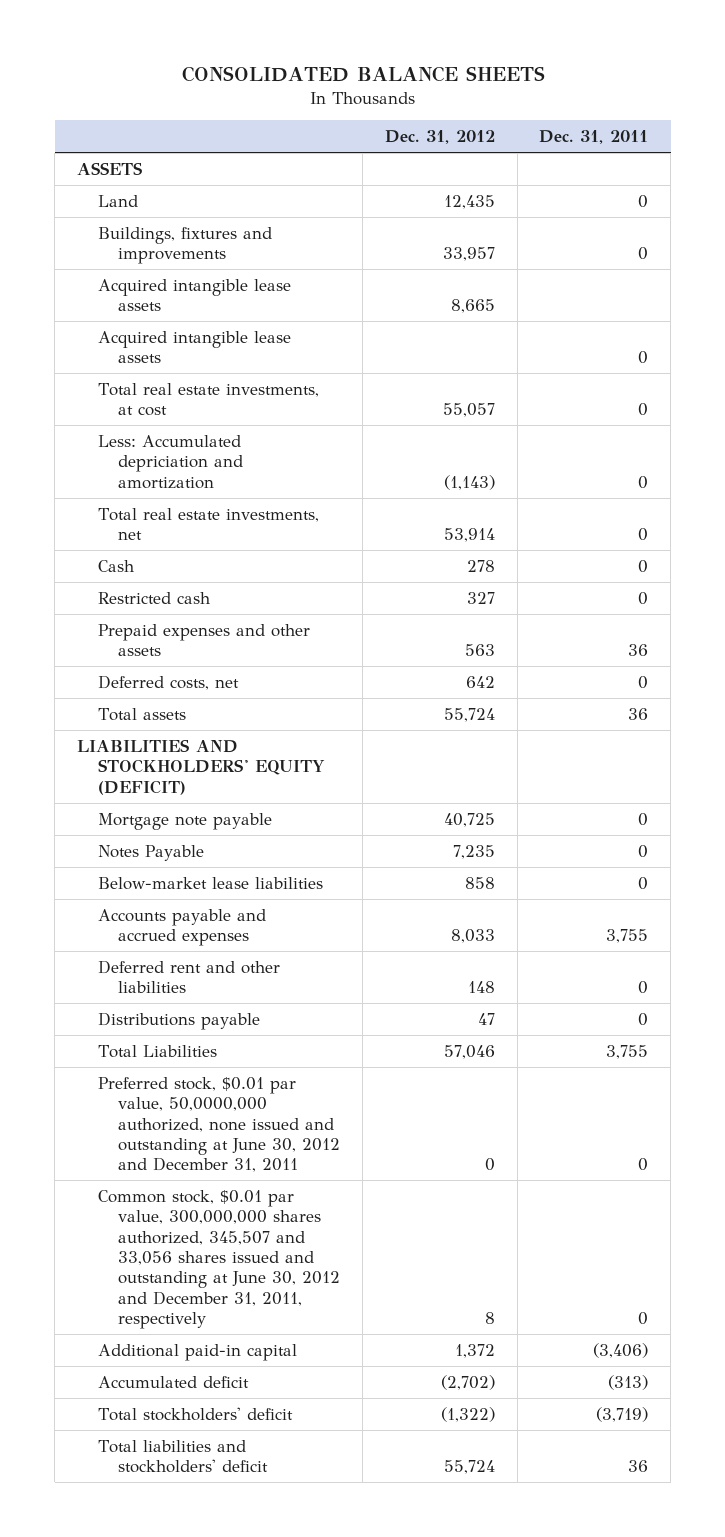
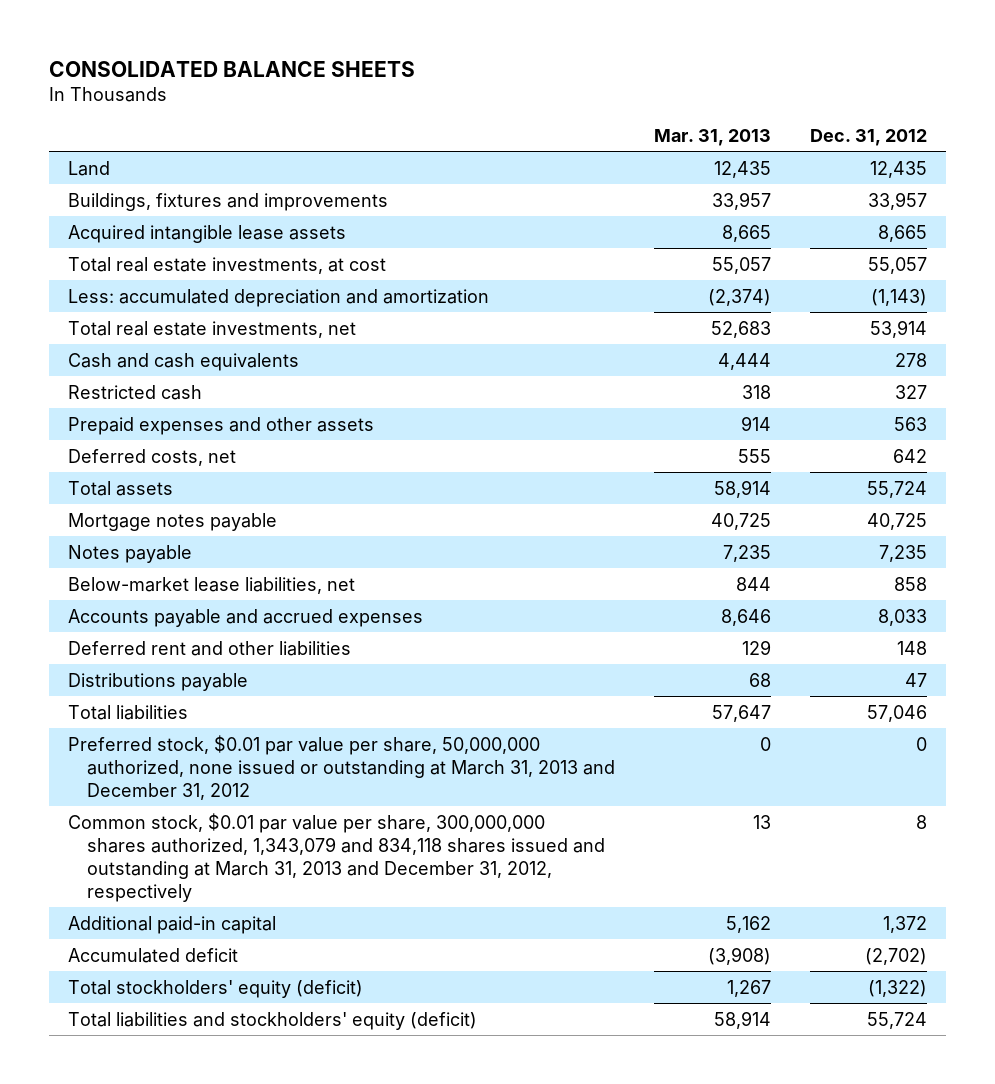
- | Dec. 31, 2012 | Dec. 31, 2011
+ | Mar. 31, 2013 | Dec. 31, 2012
- ASSETS
- Acquired intangible lease assets | | 0
- Less: Accumulated depriciation and amortization | (1,143) | 0
+ Less: accumulated depreciation and amortization | (2,374) | (1,143)
- Cash | 278 | 0
+ Cash and cash equivalents | 4,444 | 278
- LIABILITIES AND STOCKHOLDERS' EQUITY (DEFICIT)
- Mortgage note payable | 40,725 | 0
- Notes Payable | 7,235 | 0
- Below-market lease liabilities | 858 | 0
+ Mortgage notes payable | 40,725 | 40,725
+ Notes payable | 7,235 | 7,235
+ Below-market lease liabilities, net | 844 | 858
- Total Liabilities | 57,046 | 3,755
- Preferred stock, $0.01 par value, 50,0000,000 authorized, none issued and outstanding at June 30, 2012 and December 31, 2011 | 0 | 0
- Common stock, $0.01 par value, 300,000,000 shares authorized, 345,507 and 33,056 shares issued and outstanding at June 30, 2012 and December 31, 2011, respectively | 8 | 0
+ Total liabilities | 57,647 | 57,046
+ Preferred stock, $0.01 par value per share, 50,000,000 authorized, none issued or outstanding at March 31, 2013 and December 31, 2012 | 0 | 0
+ Common stock, $0.01 par value per share, 300,000,000 shares authorized, 1,343,079 and 834,118 shares issued and outstanding at March 31, 2013 and December 31, 2012, respectively | 13 | 8
- Total stockholders' deficit | (1,322) | (3,719)
- Total liabilities and stockholders' deficit | 55,724 | 36
+ Total stockholders' equity (deficit) | 1,267 | (1,322)
+ Total liabilities and stockholders' equity (deficit) | 58,914 | 55,724

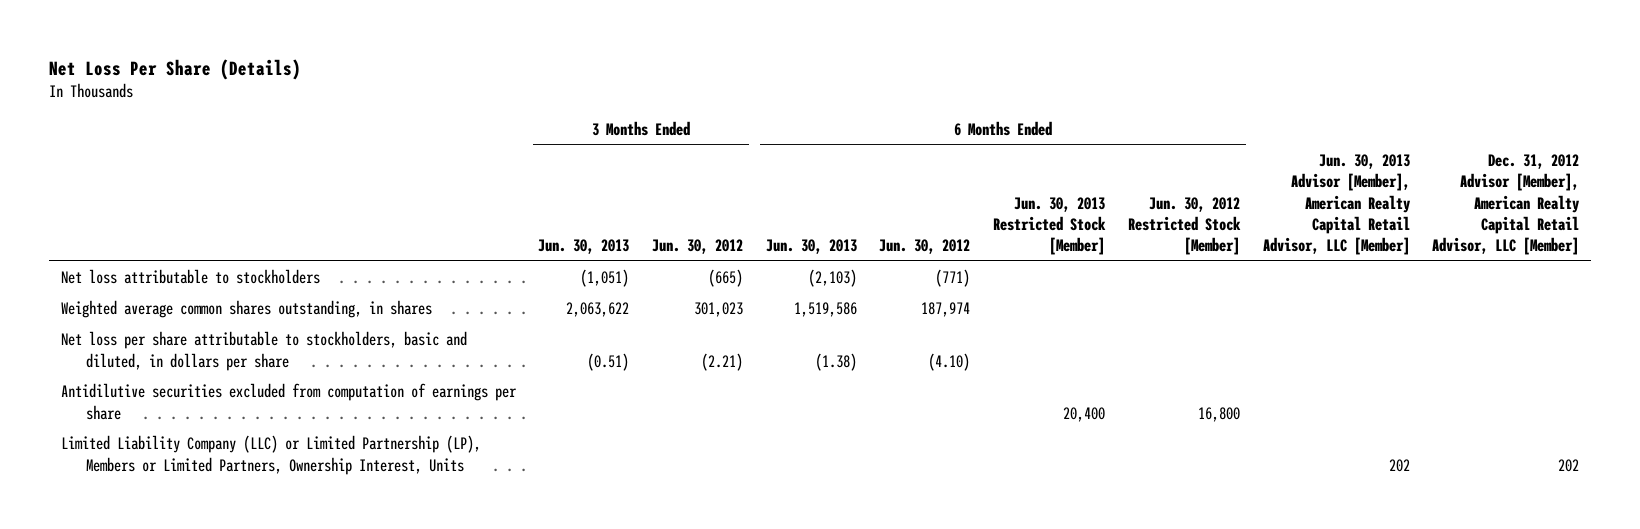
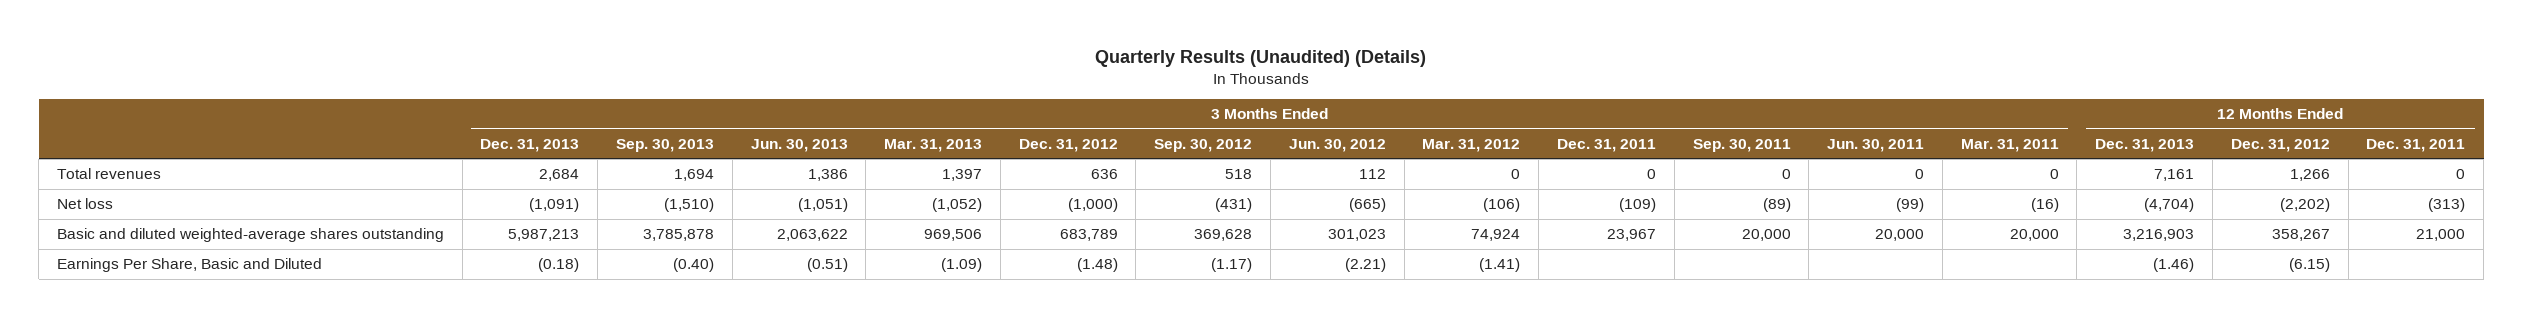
- Net Loss Per Share (Details)
+ Quarterly Results (Unaudited) (Details)
- | 3 Months Ended Jun. 30, 2013 | 3 Months Ended Jun. 30, 2012 | 6 Months Ended Jun. 30, 2013 | 6 Months Ended Jun. 30, 2012 | 6 Months Ended Jun. 30, 2013 Restricted Stock [Member] | 6 Months Ended Jun. 30, 2012 Restricted Stock [Member] | Jun. 30, 2013 Advisor [Member], American Realty Capital Retail Advisor, LLC [Member] | Dec. 31, 2012 Advisor [Member], American Realty Capital Retail Advisor, LLC [Member]
+ | 3 Months Ended Dec. 31, 2013 | 3 Months Ended Sep. 30, 2013 | 3 Months Ended Jun. 30, 2013 | 3 Months Ended Mar. 31, 2013 | 3 Months Ended Dec. 31, 2012 | 3 Months Ended Sep. 30, 2012 | 3 Months Ended Jun. 30, 2012 | 3 Months Ended Mar. 31, 2012 | 3 Months Ended Dec. 31, 2011 | 3 Months Ended Sep. 30, 2011 | 3 Months Ended Jun. 30, 2011 | 3 Months Ended Mar. 31, 2011 | 12 Months Ended Dec. 31, 2013 | 12 Months Ended Dec. 31, 2012 | 12 Months Ended Dec. 31, 2011
- Net loss attributable to stockholders | (1,051) | (665) | (2,103) | (771) | | | |
- Weighted average common shares outstanding, in shares | 2,063,622 | 301,023 | 1,519,586 | 187,974 | | | |
- Net loss per share attributable to stockholders, basic and diluted, in dollars per share | (0.51) | (2.21) | (1.38) | (4.10) | | | |
- Antidilutive securities excluded from computation of earnings per share | | | | | 20,400 | 16,800 | |
- Limited Liability Company (LLC) or Limited Partnership (LP), Members or Limited Partners, Ownership Interest, Units | | | | | | | 202 | 202
+ Total revenues | 2,684 | 1,694 | 1,386 | 1,397 | 636 | 518 | 112 | 0 | 0 | 0 | 0 | 0 | 7,161 | 1,266 | 0
+ Net loss | (1,091) | (1,510) | (1,051) | (1,052) | (1,000) | (431) | (665) | (106) | (109) | (89) | (99) | (16) | (4,704) | (2,202) | (313)
+ Basic and diluted weighted-average shares outstanding | 5,987,213 | 3,785,878 | 2,063,622 | 969,506 | 683,789 | 369,628 | 301,023 | 74,924 | 23,967 | 20,000 | 20,000 | 20,000 | 3,216,903 | 358,267 | 21,000
+ Earnings Per Share, Basic and Diluted | (0.18) | (0.40) | (0.51) | (1.09) | (1.48) | (1.17) | (2.21) | (1.41) | | | | | (1.46) | (6.15) |

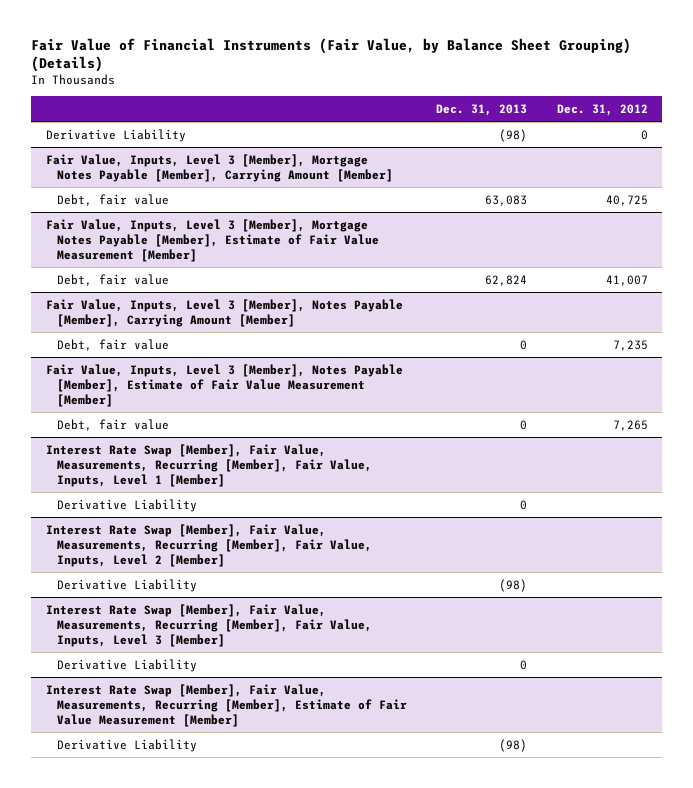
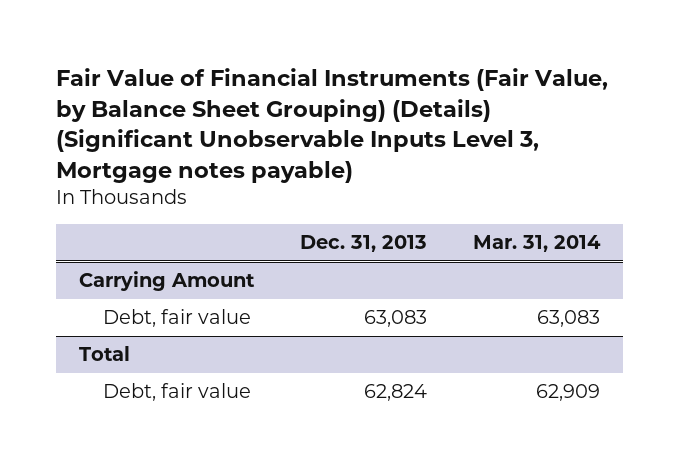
- Fair Value of Financial Instruments (Fair Value, by Balance Sheet Grouping) (Details)
+ Fair Value of Financial Instruments (Fair Value, by Balance Sheet Grouping) (Details) (Significant Unobservable Inputs Level 3, Mortgage notes payable)
- | Dec. 31, 2013 | Dec. 31, 2012
+ | Dec. 31, 2013 | Mar. 31, 2014
- Derivative Liability | (98) | 0
- Fair Value, Inputs, Level 3 [Member], Mortgage Notes Payable [Member], Carrying Amount [Member]
+ Carrying Amount
- Fair Value, Inputs, Level 3 [Member], Mortgage Notes Payable [Member], Estimate of Fair Value Measurement [Member]
+ Total
- Fair Value, Inputs, Level 3 [Member], Notes Payable [Member], Carrying Amount [Member]
- Debt, fair value | 0 | 7,235
- Fair Value, Inputs, Level 3 [Member], Notes Payable [Member], Estimate of Fair Value Measurement [Member]
- Debt, fair value | 0 | 7,265
- Interest Rate Swap [Member], Fair Value, Measurements, Recurring [Member], Fair Value, Inputs, Level 1 [Member]
- Derivative Liability | 0 |
- Interest Rate Swap [Member], Fair Value, Measurements, Recurring [Member], Fair Value, Inputs, Level 2 [Member]
- Derivative Liability | (98) |
- Interest Rate Swap [Member], Fair Value, Measurements, Recurring [Member], Fair Value, Inputs, Level 3 [Member]
- Derivative Liability | 0 |
- Interest Rate Swap [Member], Fair Value, Measurements, Recurring [Member], Estimate of Fair Value Measurement [Member]
- Derivative Liability | (98) |

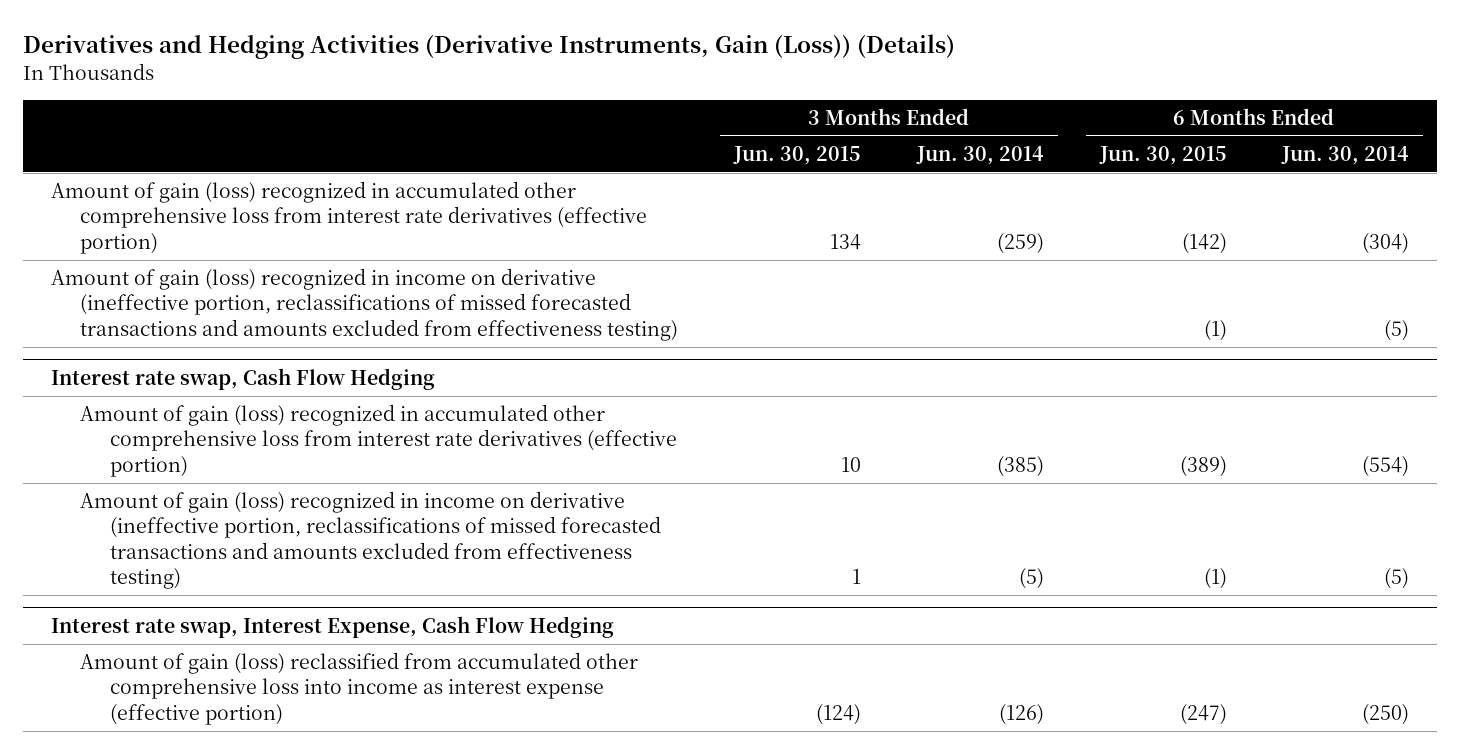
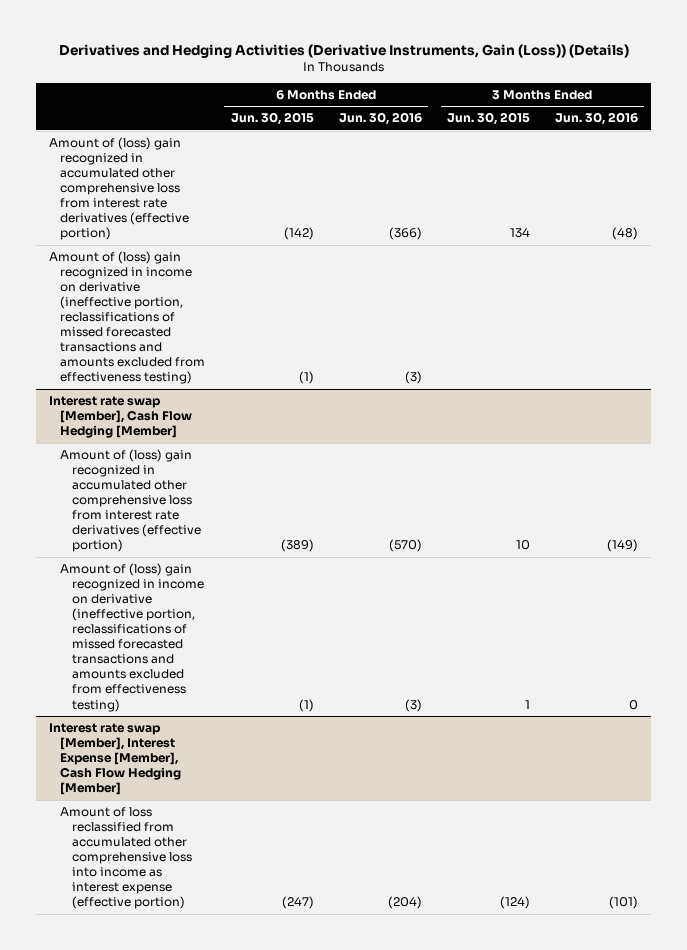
- | 3 Months Ended Jun. 30, 2015 | 3 Months Ended Jun. 30, 2014 | 6 Months Ended Jun. 30, 2015 | 6 Months Ended Jun. 30, 2014
+ | 6 Months Ended Jun. 30, 2015 | 6 Months Ended Jun. 30, 2016 | 3 Months Ended Jun. 30, 2015 | 3 Months Ended Jun. 30, 2016
- Amount of gain (loss) recognized in accumulated other comprehensive loss from interest rate derivatives (effective portion) | 134 | (259) | (142) | (304)
- Amount of gain (loss) recognized in income on derivative (ineffective portion, reclassifications of missed forecasted transactions and amounts excluded from effectiveness testing) | | | (1) | (5)
- Interest rate swap, Cash Flow Hedging
- Amount of gain (loss) recognized in accumulated other comprehensive loss from interest rate derivatives (effective portion) | 10 | (385) | (389) | (554)
- Amount of gain (loss) recognized in income on derivative (ineffective portion, reclassifications of missed forecasted transactions and amounts excluded from effectiveness testing) | 1 | (5) | (1) | (5)
- Interest rate swap, Interest Expense, Cash Flow Hedging
- Amount of gain (loss) reclassified from accumulated other comprehensive loss into income as interest expense (effective portion) | (124) | (126) | (247) | (250)
+ Amount of (loss) gain recognized in accumulated other comprehensive loss from interest rate derivatives (effective portion) | (142) | (366) | 134 | (48)
+ Amount of (loss) gain recognized in income on derivative (ineffective portion, reclassifications of missed forecasted transactions and amounts excluded from effectiveness testing) | (1) | (3) | |
+ Interest rate swap [Member], Cash Flow Hedging [Member]
+ Amount of (loss) gain recognized in accumulated other comprehensive loss from interest rate derivatives (effective portion) | (389) | (570) | 10 | (149)
+ Amount of (loss) gain recognized in income on derivative (ineffective portion, reclassifications of missed forecasted transactions and amounts excluded from effectiveness testing) | (1) | (3) | 1 | 0
+ Interest rate swap [Member], Interest Expense [Member], Cash Flow Hedging [Member]
+ Amount of loss reclassified from accumulated other comprehensive loss into income as interest expense (effective portion) | (247) | (204) | (124) | (101)

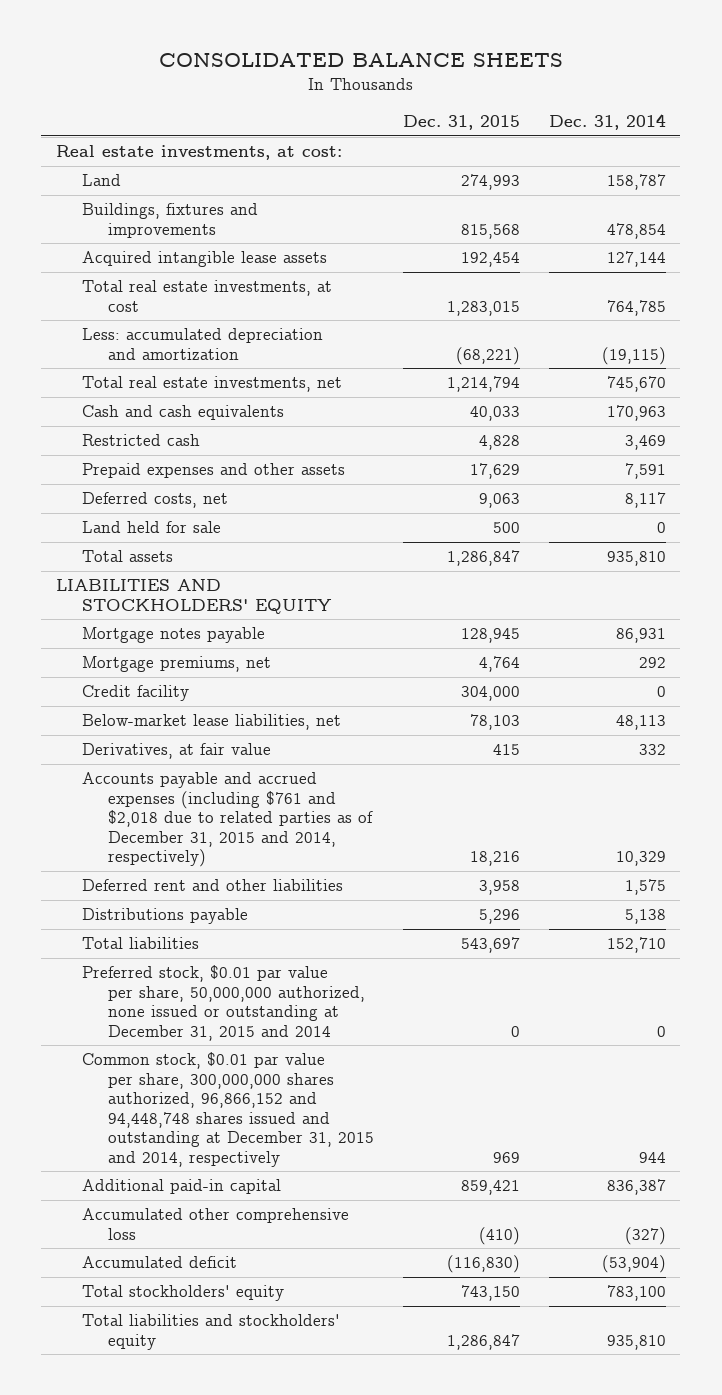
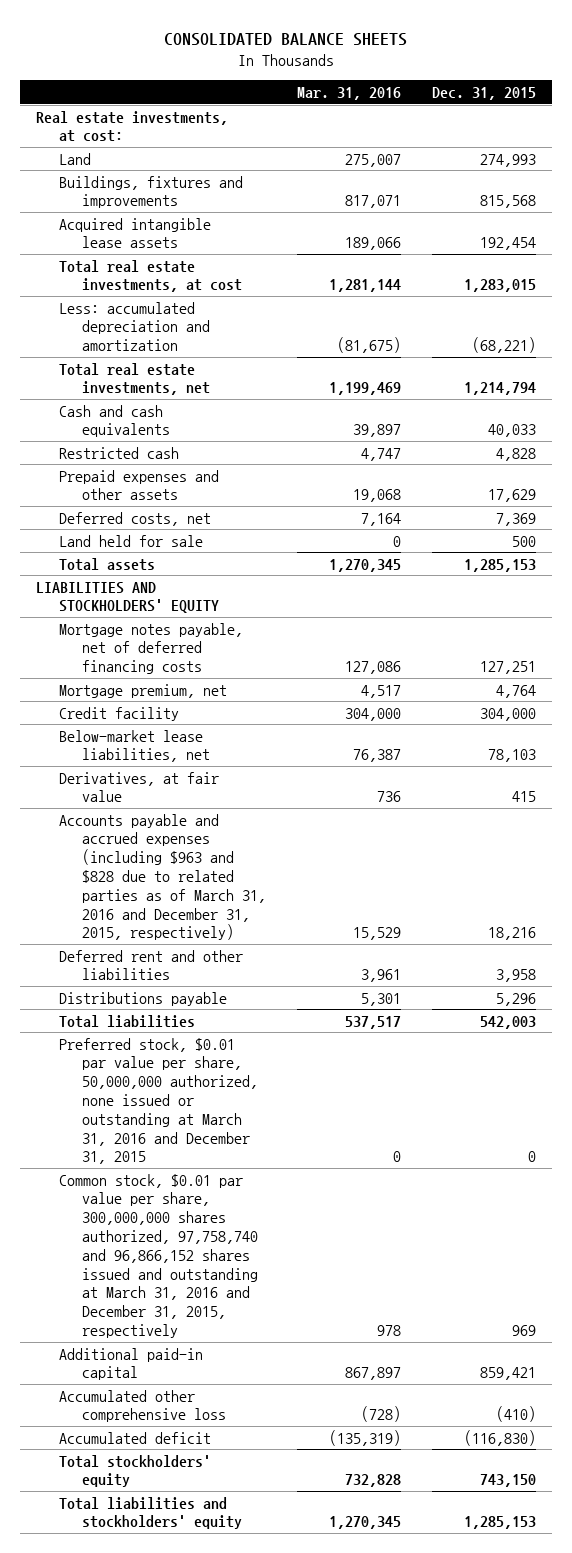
- | Dec. 31, 2015 | Dec. 31, 2014
+ | Mar. 31, 2016 | Dec. 31, 2015
- Deferred costs, net | 9,063 | 8,117
+ Deferred costs, net | 7,164 | 7,369
- Total assets | 1,286,847 | 935,810
+ Total assets | 1,270,345 | 1,285,153
- Mortgage notes payable | 128,945 | 86,931
- Mortgage premiums, net | 4,764 | 292
+ Mortgage notes payable, net of deferred financing costs | 127,086 | 127,251
+ Mortgage premium, net | 4,517 | 4,764
- Accounts payable and accrued expenses (including $761 and $2,018 due to related parties as of December 31, 2015 and 2014, respectively) | 18,216 | 10,329
+ Accounts payable and accrued expenses (including $963 and $828 due to related parties as of March 31, 2016 and December 31, 2015, respectively) | 15,529 | 18,216
- Total liabilities | 543,697 | 152,710
- Preferred stock, $0.01 par value per share, 50,000,000 authorized, none issued or outstanding at December 31, 2015 and 2014 | 0 | 0
- Common stock, $0.01 par value per share, 300,000,000 shares authorized, 96,866,152 and 94,448,748 shares issued and outstanding at December 31, 2015 and 2014, respectively | 969 | 944
+ Total liabilities | 537,517 | 542,003
+ Preferred stock, $0.01 par value per share, 50,000,000 authorized, none issued or outstanding at March 31, 2016 and December 31, 2015 | 0 | 0
+ Common stock, $0.01 par value per share, 300,000,000 shares authorized, 97,758,740 and 96,866,152 shares issued and outstanding at March 31, 2016 and December 31, 2015, respectively | 978 | 969
- Total liabilities and stockholders' equity | 1,286,847 | 935,810
+ Total liabilities and stockholders' equity | 1,270,345 | 1,285,153

